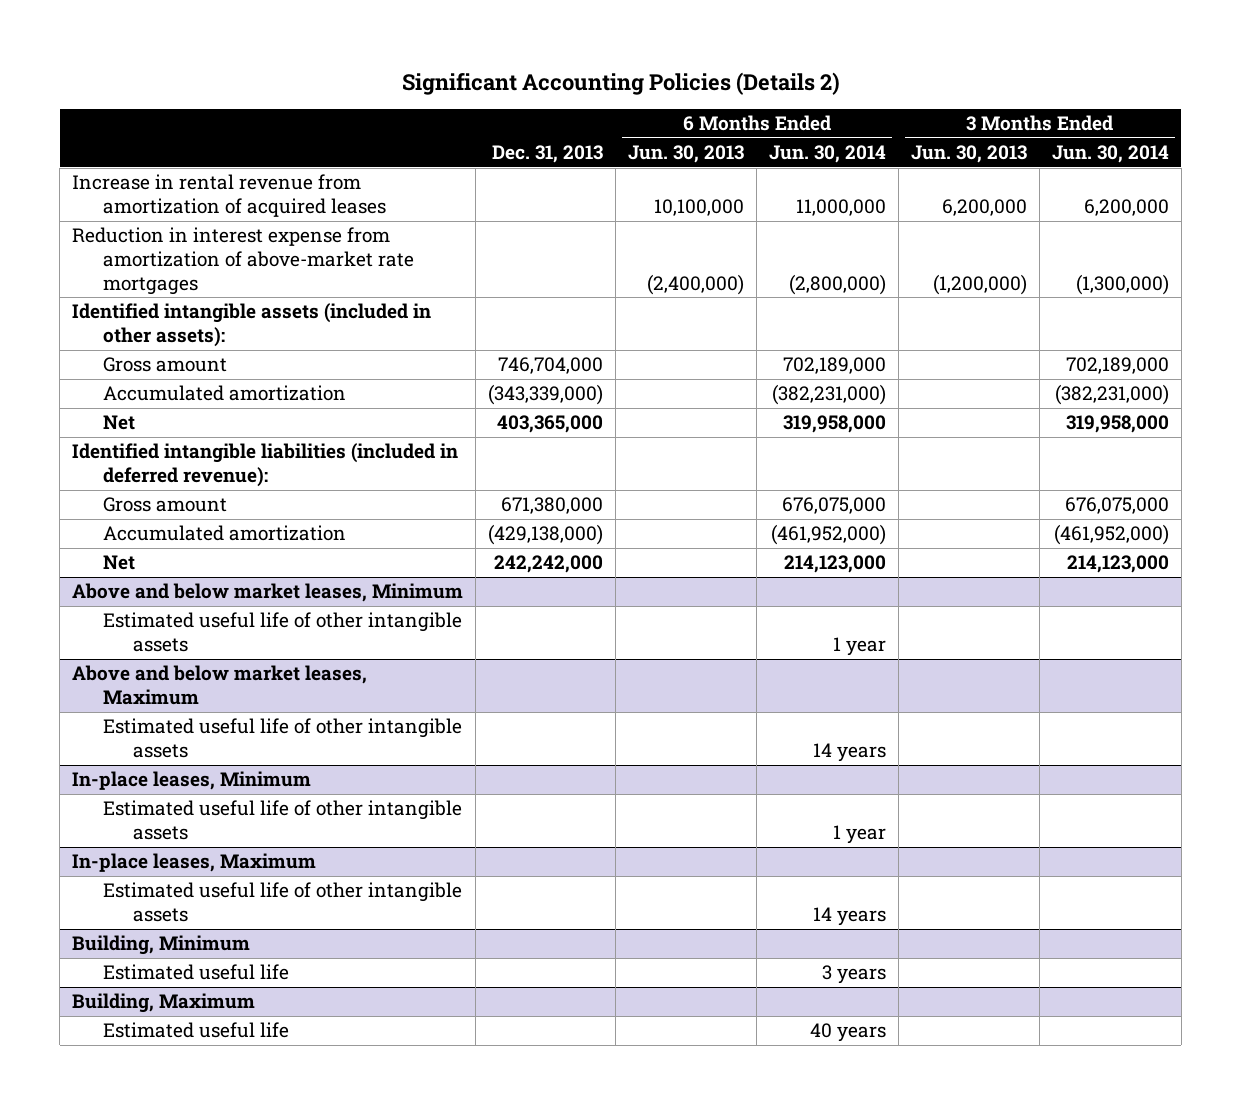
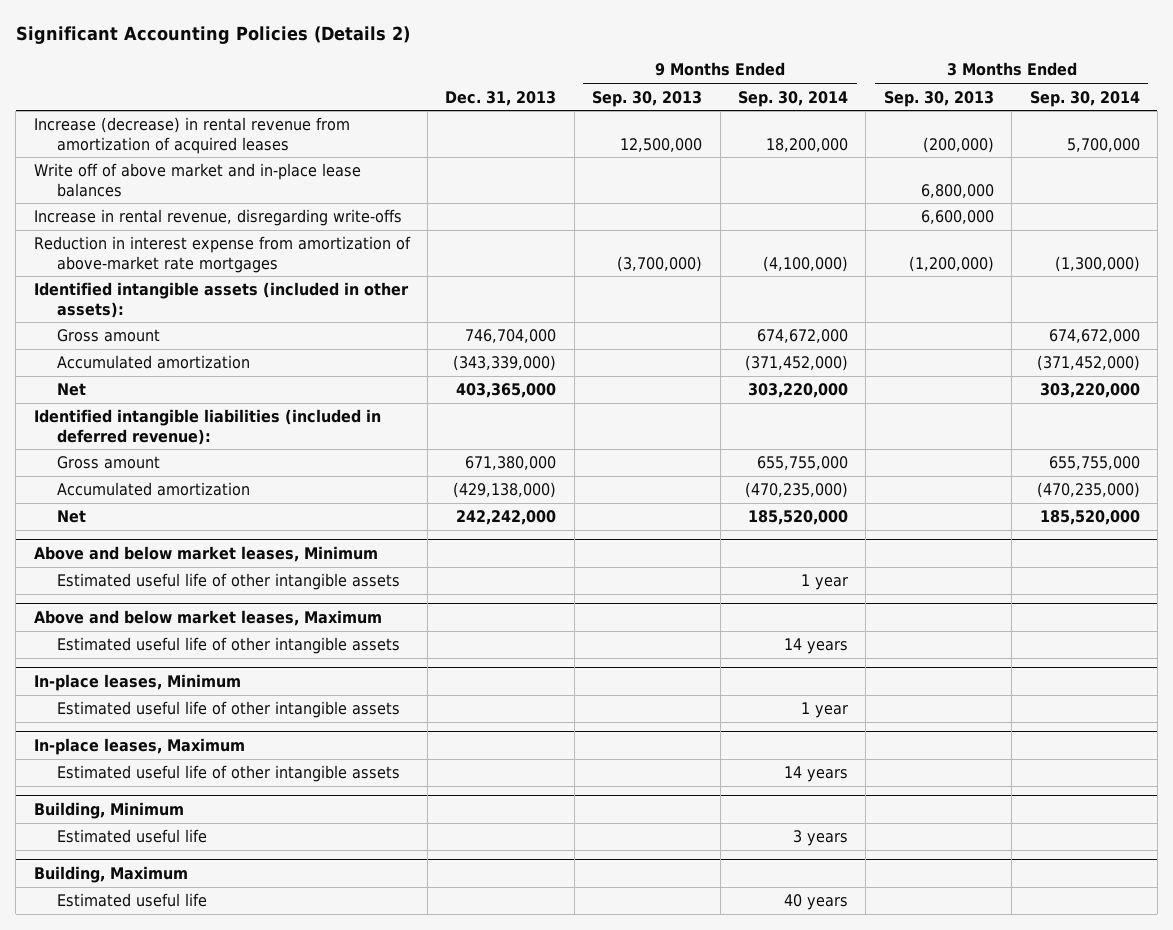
- | Dec. 31, 2013 | 6 Months Ended Jun. 30, 2013 | 6 Months Ended Jun. 30, 2014 | 3 Months Ended Jun. 30, 2013 | 3 Months Ended Jun. 30, 2014
+ | Dec. 31, 2013 | 9 Months Ended Sep. 30, 2013 | 9 Months Ended Sep. 30, 2014 | 3 Months Ended Sep. 30, 2013 | 3 Months Ended Sep. 30, 2014
- Increase in rental revenue from amortization of acquired leases | | 10,100,000 | 11,000,000 | 6,200,000 | 6,200,000
+ Increase (decrease) in rental revenue from amortization of acquired leases | | 12,500,000 | 18,200,000 | (200,000) | 5,700,000
+ Write off of above market and in-place lease balances | | | | 6,800,000 |
+ Increase in rental revenue, disregarding write-offs | | | | 6,600,000 |

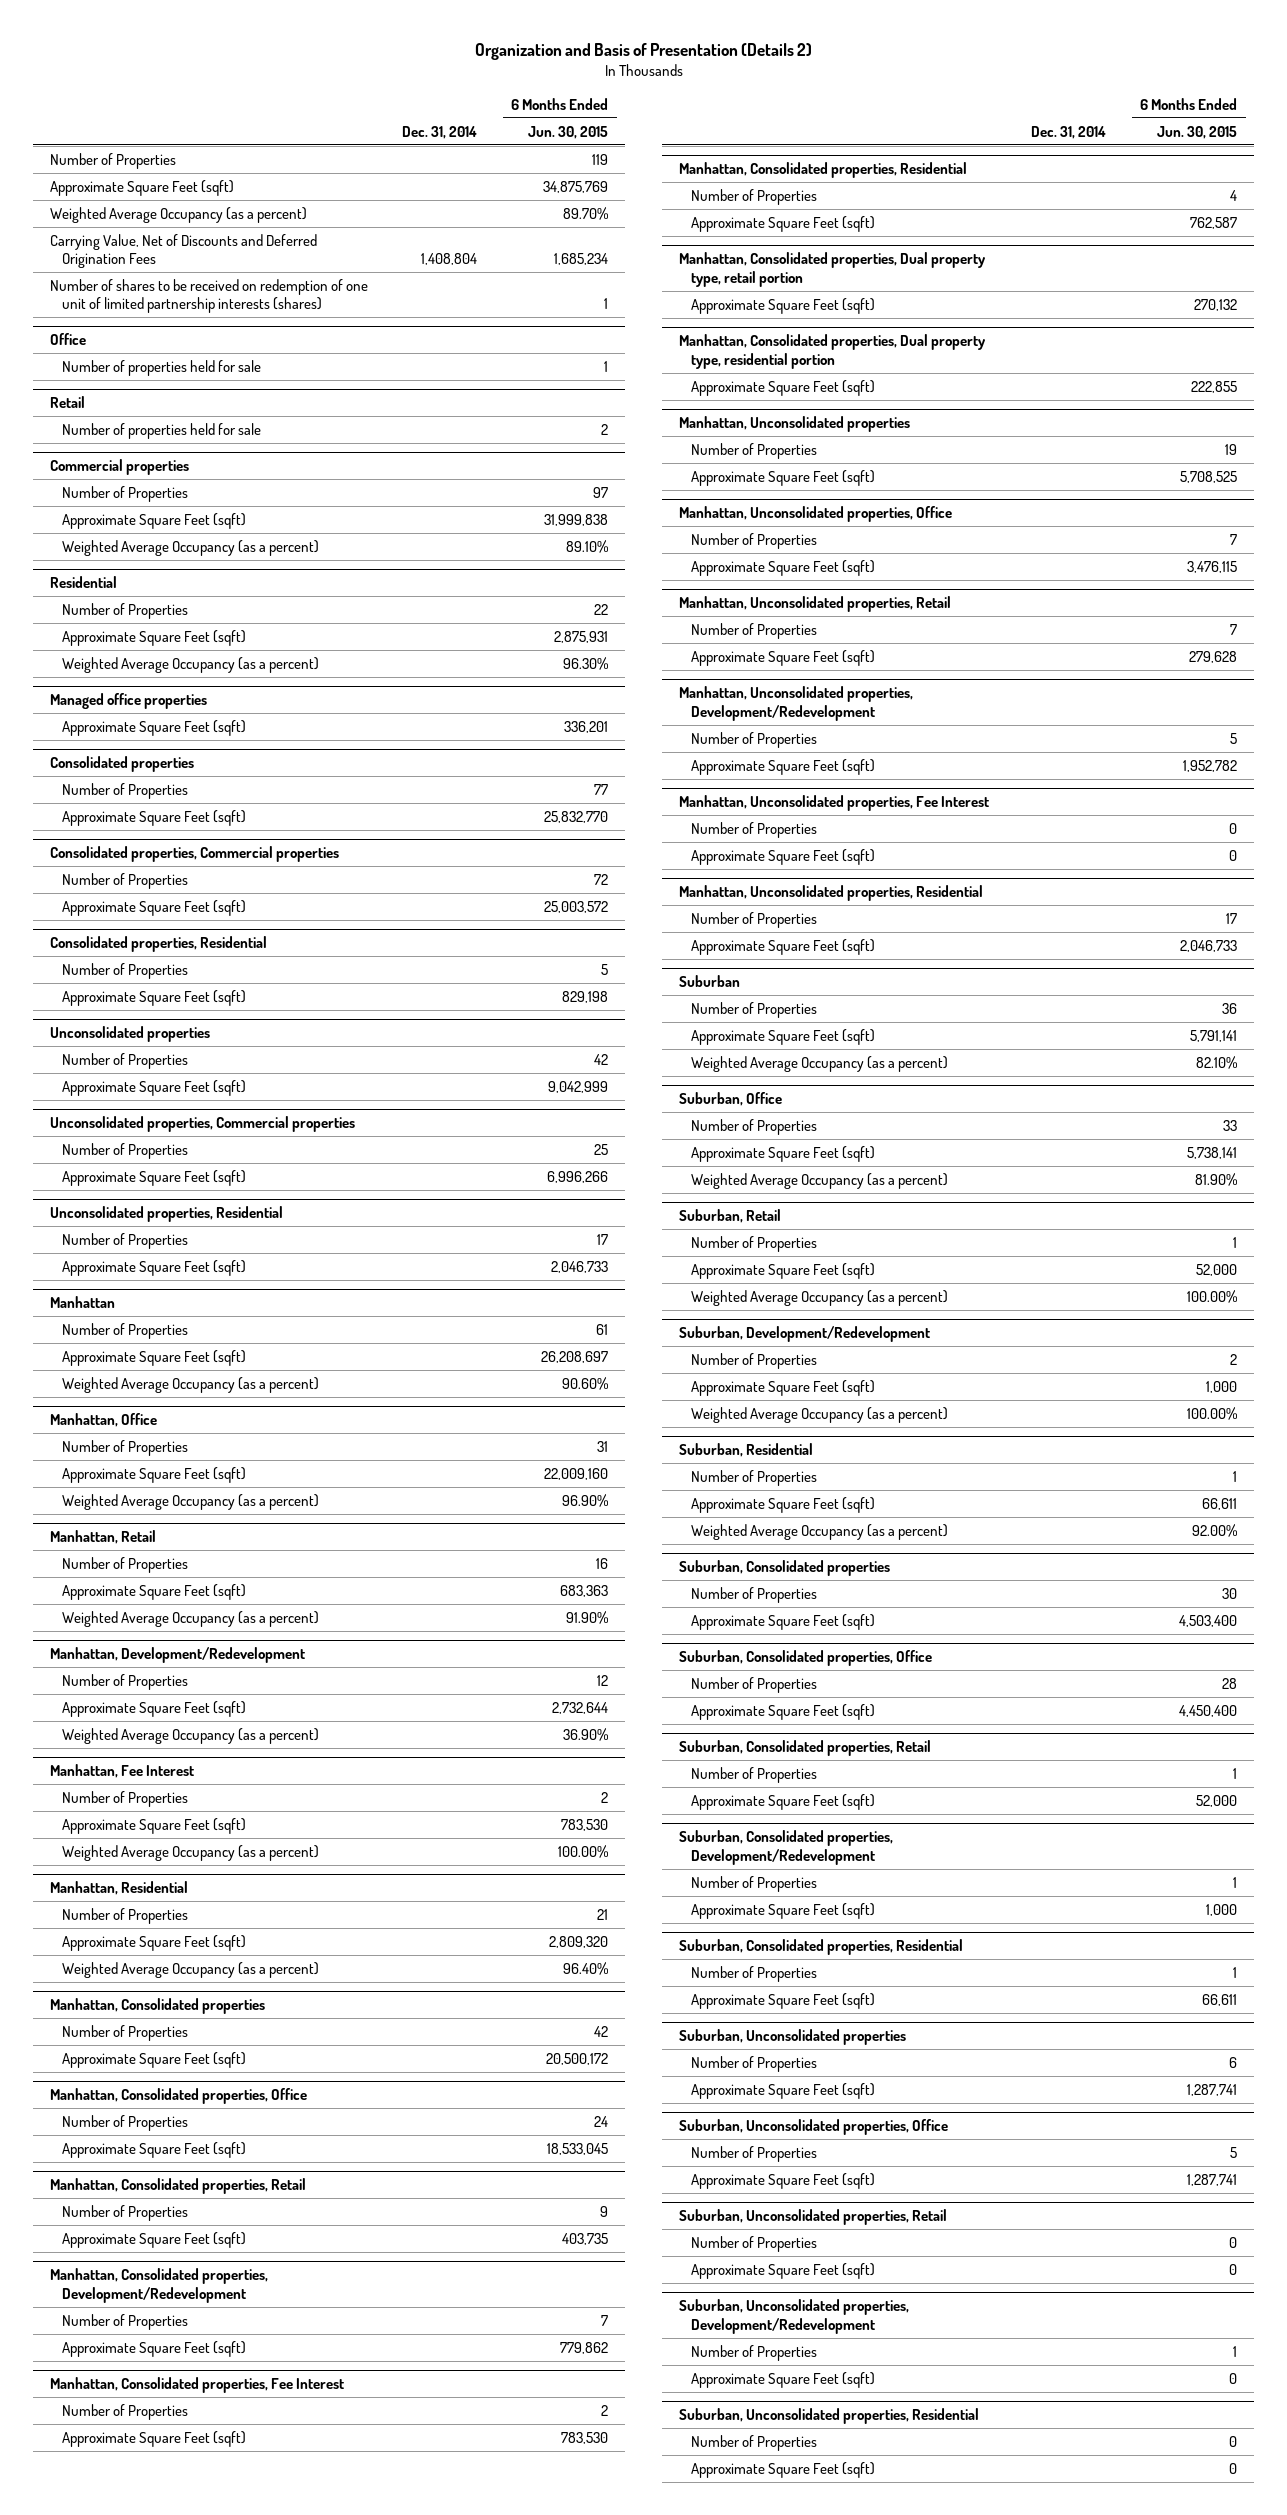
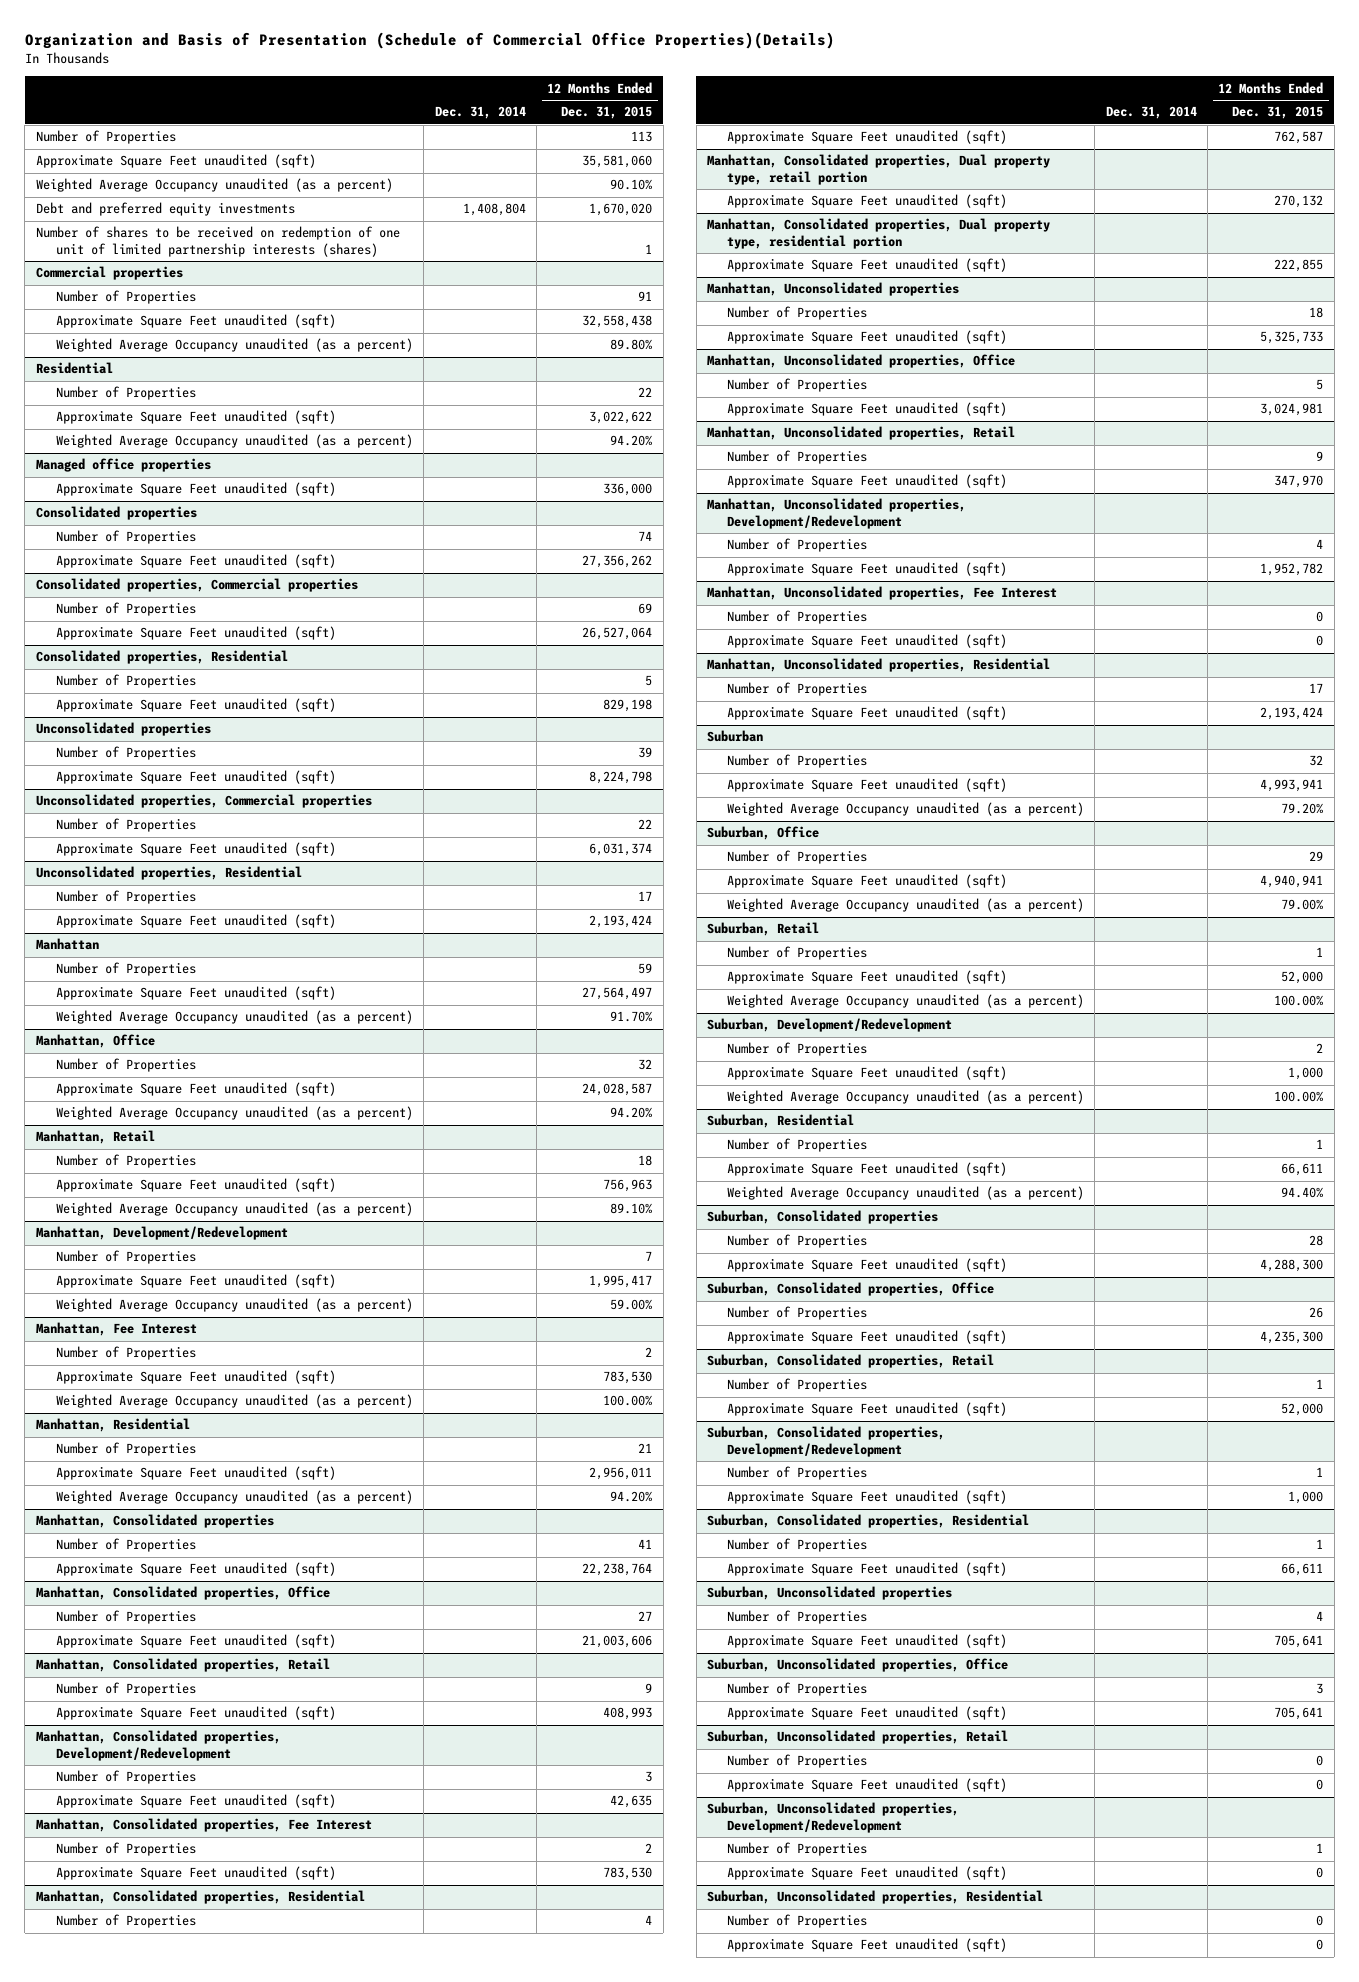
- Organization and Basis of Presentation (Details 2)
+ Organization and Basis of Presentation (Schedule of Commercial Office Properties)(Details)
- | Dec. 31, 2014 | 6 Months Ended Jun. 30, 2015
+ | Dec. 31, 2014 | 12 Months Ended Dec. 31, 2015
- Approximate Square Feet (sqft) | | 34,875,769
- Weighted Average Occupancy (as a percent) | | 89.70%
- Carrying Value, Net of Discounts and Deferred Origination Fees | 1,408,804 | 1,685,234
+ Approximate Square Feet unaudited (sqft) | | 35,581,060
+ Weighted Average Occupancy unaudited (as a percent) | | 90.10%
+ Debt and preferred equity investments | 1,408,804 | 1,670,020
- Office
- Number of properties held for sale | | 1
- Retail
- Number of properties held for sale | | 2
@ Commercial properties
- Approximate Square Feet (sqft) | | 31,999,838
- Weighted Average Occupancy (as a percent) | | 89.10%
+ Approximate Square Feet unaudited (sqft) | | 32,558,438
+ Weighted Average Occupancy unaudited (as a percent) | | 89.80%
@ Residential
- Approximate Square Feet (sqft) | | 2,875,931
- Weighted Average Occupancy (as a percent) | | 96.30%
+ Approximate Square Feet unaudited (sqft) | | 3,022,622
+ Weighted Average Occupancy unaudited (as a percent) | | 94.20%
@ Managed office properties
- Approximate Square Feet (sqft) | | 336,201
+ Approximate Square Feet unaudited (sqft) | | 336,000
@ Consolidated properties
- Approximate Square Feet (sqft) | | 25,832,770
+ Approximate Square Feet unaudited (sqft) | | 27,356,262
@ Consolidated properties, Commercial properties
- Approximate Square Feet (sqft) | | 25,003,572
+ Approximate Square Feet unaudited (sqft) | | 26,527,064
@ Consolidated properties, Residential
- Approximate Square Feet (sqft) | | 829,198
+ Approximate Square Feet unaudited (sqft) | | 829,198
@ Unconsolidated properties
- Approximate Square Feet (sqft) | | 9,042,999
+ Approximate Square Feet unaudited (sqft) | | 8,224,798
@ Unconsolidated properties, Commercial properties
- Approximate Square Feet (sqft) | | 6,996,266
+ Approximate Square Feet unaudited (sqft) | | 6,031,374
@ Unconsolidated properties, Residential
- Approximate Square Feet (sqft) | | 2,046,733
+ Approximate Square Feet unaudited (sqft) | | 2,193,424
@ Manhattan
- Approximate Square Feet (sqft) | | 26,208,697
- Weighted Average Occupancy (as a percent) | | 90.60%
+ Approximate Square Feet unaudited (sqft) | | 27,564,497
+ Weighted Average Occupancy unaudited (as a percent) | | 91.70%
@ Manhattan, Office
- Approximate Square Feet (sqft) | | 22,009,160
- Weighted Average Occupancy (as a percent) | | 96.90%
+ Approximate Square Feet unaudited (sqft) | | 24,028,587
+ Weighted Average Occupancy unaudited (as a percent) | | 94.20%
@ Manhattan, Retail
- Approximate Square Feet (sqft) | | 683,363
- Weighted Average Occupancy (as a percent) | | 91.90%
+ Approximate Square Feet unaudited (sqft) | | 756,963
+ Weighted Average Occupancy unaudited (as a percent) | | 89.10%
@ Manhattan, Development/Redevelopment
- Approximate Square Feet (sqft) | | 2,732,644
- Weighted Average Occupancy (as a percent) | | 36.90%
+ Approximate Square Feet unaudited (sqft) | | 1,995,417
+ Weighted Average Occupancy unaudited (as a percent) | | 59.00%
@ Manhattan, Fee Interest
- Approximate Square Feet (sqft) | | 783,530
- Weighted Average Occupancy (as a percent) | | 100.00%
+ Approximate Square Feet unaudited (sqft) | | 783,530
+ Weighted Average Occupancy unaudited (as a percent) | | 100.00%
@ Manhattan, Residential
- Approximate Square Feet (sqft) | | 2,809,320
- Weighted Average Occupancy (as a percent) | | 96.40%
+ Approximate Square Feet unaudited (sqft) | | 2,956,011
+ Weighted Average Occupancy unaudited (as a percent) | | 94.20%
@ Manhattan, Consolidated properties
- Approximate Square Feet (sqft) | | 20,500,172
+ Approximate Square Feet unaudited (sqft) | | 22,238,764
@ Manhattan, Consolidated properties, Office
- Approximate Square Feet (sqft) | | 18,533,045
+ Approximate Square Feet unaudited (sqft) | | 21,003,606
@ Manhattan, Consolidated properties, Retail
- Approximate Square Feet (sqft) | | 403,735
+ Approximate Square Feet unaudited (sqft) | | 408,993
@ Manhattan, Consolidated properties, Development/Redevelopment
- Approximate Square Feet (sqft) | | 779,862
+ Approximate Square Feet unaudited (sqft) | | 42,635
@ Manhattan, Consolidated properties, Fee Interest
- Approximate Square Feet (sqft) | | 783,530
+ Approximate Square Feet unaudited (sqft) | | 783,530
@ Manhattan, Consolidated properties, Residential
- Approximate Square Feet (sqft) | | 762,587
+ Approximate Square Feet unaudited (sqft) | | 762,587
@ Manhattan, Consolidated properties, Dual property type, retail portion
- Approximate Square Feet (sqft) | | 270,132
+ Approximate Square Feet unaudited (sqft) | | 270,132
@ Manhattan, Consolidated properties, Dual property type, residential portion
- Approximate Square Feet (sqft) | | 222,855
+ Approximate Square Feet unaudited (sqft) | | 222,855
@ Manhattan, Unconsolidated properties
- Approximate Square Feet (sqft) | | 5,708,525
+ Approximate Square Feet unaudited (sqft) | | 5,325,733
@ Manhattan, Unconsolidated properties, Office
- Approximate Square Feet (sqft) | | 3,476,115
+ Approximate Square Feet unaudited (sqft) | | 3,024,981
@ Manhattan, Unconsolidated properties, Retail
- Approximate Square Feet (sqft) | | 279,628
+ Approximate Square Feet unaudited (sqft) | | 347,970
@ Manhattan, Unconsolidated properties, Development/Redevelopment
- Approximate Square Feet (sqft) | | 1,952,782
+ Approximate Square Feet unaudited (sqft) | | 1,952,782
@ Manhattan, Unconsolidated properties, Fee Interest
- Approximate Square Feet (sqft) | | 0
+ Approximate Square Feet unaudited (sqft) | | 0
@ Manhattan, Unconsolidated properties, Residential
- Approximate Square Feet (sqft) | | 2,046,733
+ Approximate Square Feet unaudited (sqft) | | 2,193,424
@ Suburban
- Approximate Square Feet (sqft) | | 5,791,141
- Weighted Average Occupancy (as a percent) | | 82.10%
+ Approximate Square Feet unaudited (sqft) | | 4,993,941
+ Weighted Average Occupancy unaudited (as a percent) | | 79.20%
@ Suburban, Office
- Approximate Square Feet (sqft) | | 5,738,141
- Weighted Average Occupancy (as a percent) | | 81.90%
+ Approximate Square Feet unaudited (sqft) | | 4,940,941
+ Weighted Average Occupancy unaudited (as a percent) | | 79.00%
@ Suburban, Retail
- Approximate Square Feet (sqft) | | 52,000
- Weighted Average Occupancy (as a percent) | | 100.00%
+ Approximate Square Feet unaudited (sqft) | | 52,000
+ Weighted Average Occupancy unaudited (as a percent) | | 100.00%
@ Suburban, Development/Redevelopment
- Approximate Square Feet (sqft) | | 1,000
- Weighted Average Occupancy (as a percent) | | 100.00%
+ Approximate Square Feet unaudited (sqft) | | 1,000
+ Weighted Average Occupancy unaudited (as a percent) | | 100.00%
@ Suburban, Residential
- Approximate Square Feet (sqft) | | 66,611
- Weighted Average Occupancy (as a percent) | | 92.00%
+ Approximate Square Feet unaudited (sqft) | | 66,611
+ Weighted Average Occupancy unaudited (as a percent) | | 94.40%
@ Suburban, Consolidated properties
- Approximate Square Feet (sqft) | | 4,503,400
+ Approximate Square Feet unaudited (sqft) | | 4,288,300
@ Suburban, Consolidated properties, Office
- Approximate Square Feet (sqft) | | 4,450,400
+ Approximate Square Feet unaudited (sqft) | | 4,235,300
@ Suburban, Consolidated properties, Retail
- Approximate Square Feet (sqft) | | 52,000
+ Approximate Square Feet unaudited (sqft) | | 52,000
@ Suburban, Consolidated properties, Development/Redevelopment
- Approximate Square Feet (sqft) | | 1,000
+ Approximate Square Feet unaudited (sqft) | | 1,000
@ Suburban, Consolidated properties, Residential
- Approximate Square Feet (sqft) | | 66,611
+ Approximate Square Feet unaudited (sqft) | | 66,611
@ Suburban, Unconsolidated properties
- Approximate Square Feet (sqft) | | 1,287,741
+ Approximate Square Feet unaudited (sqft) | | 705,641
@ Suburban, Unconsolidated properties, Office
- Approximate Square Feet (sqft) | | 1,287,741
+ Approximate Square Feet unaudited (sqft) | | 705,641
@ Suburban, Unconsolidated properties, Retail
- Approximate Square Feet (sqft) | | 0
+ Approximate Square Feet unaudited (sqft) | | 0
@ Suburban, Unconsolidated properties, Development/Redevelopment
- Approximate Square Feet (sqft) | | 0
+ Approximate Square Feet unaudited (sqft) | | 0
@ Suburban, Unconsolidated properties, Residential
- Approximate Square Feet (sqft) | | 0
+ Approximate Square Feet unaudited (sqft) | | 0

